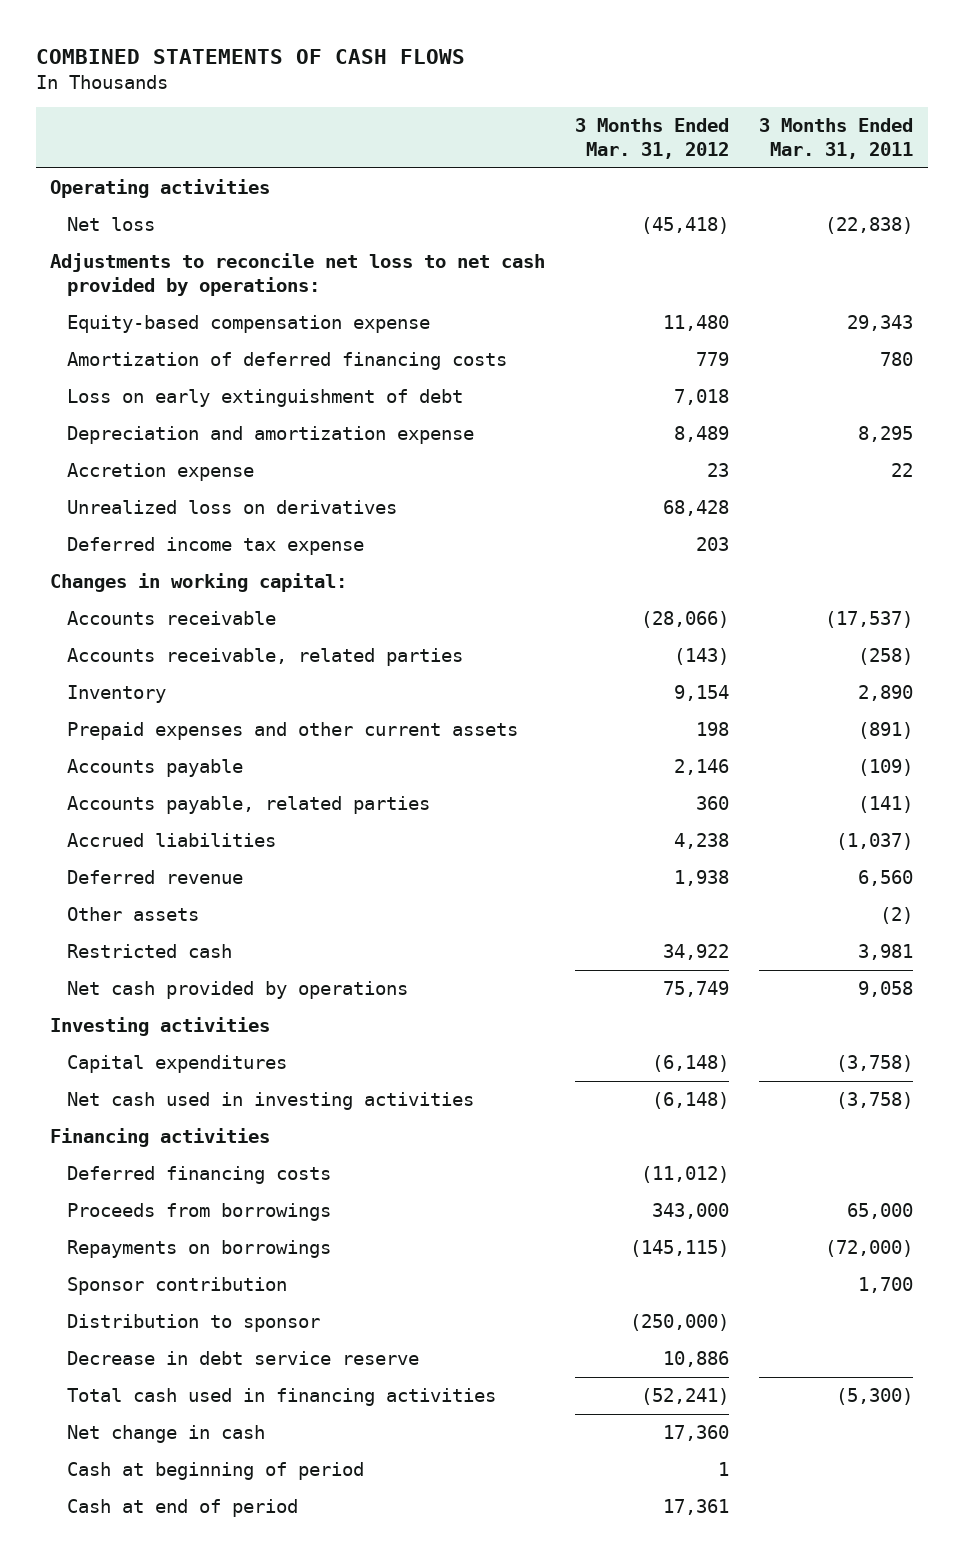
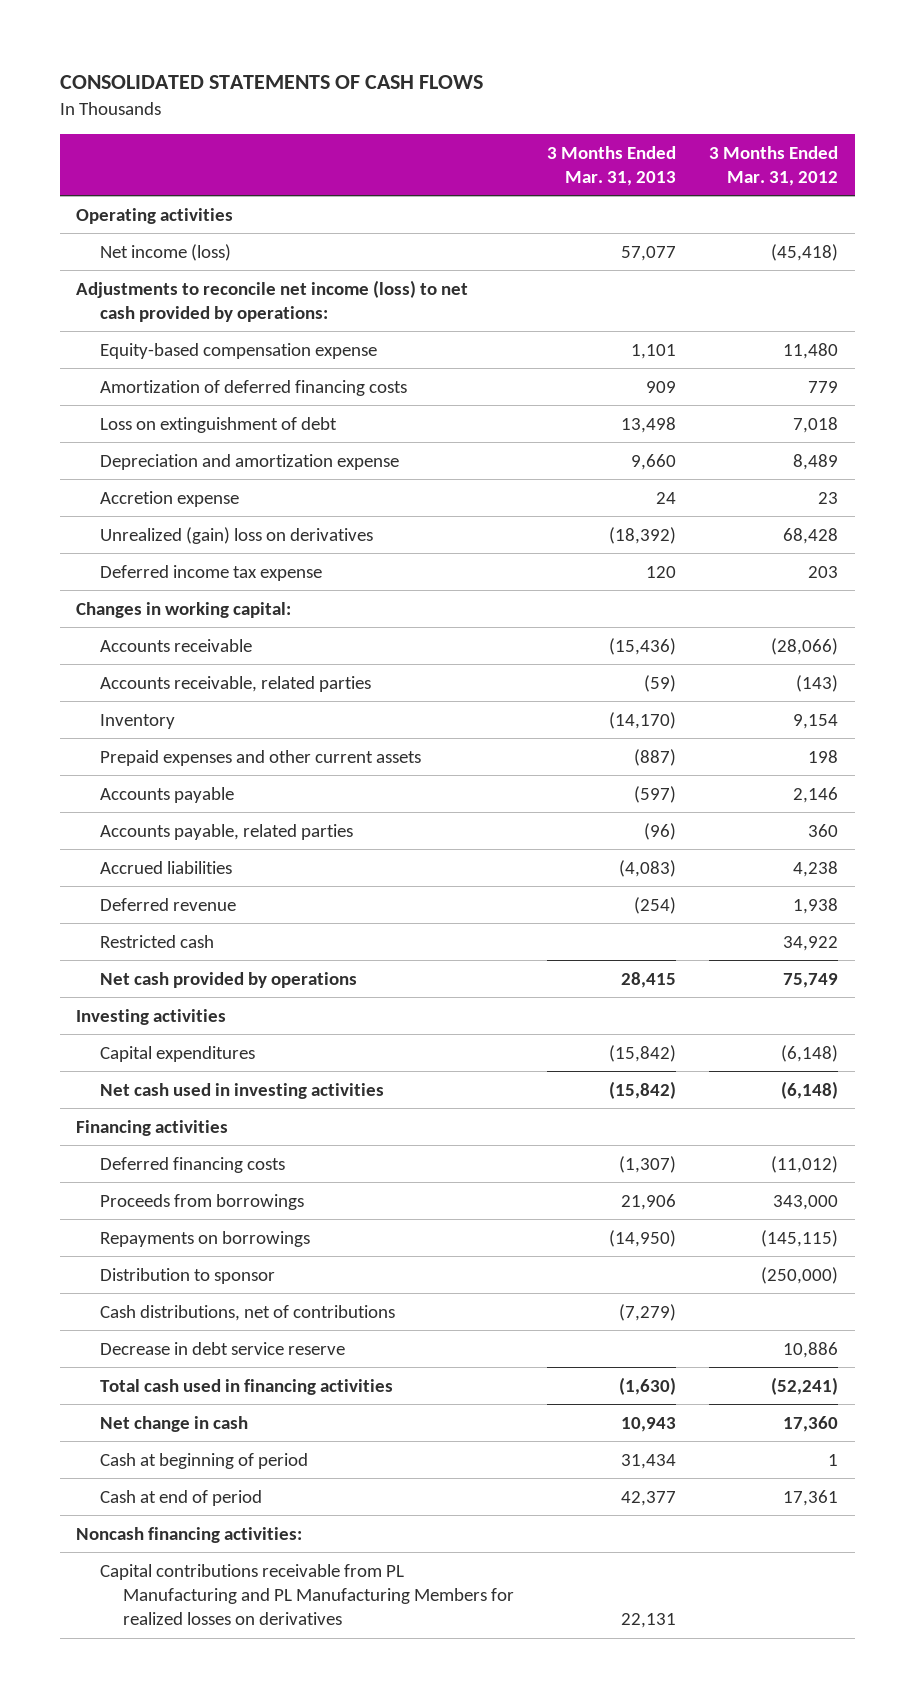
- COMBINED STATEMENTS OF CASH FLOWS
+ CONSOLIDATED STATEMENTS OF CASH FLOWS
- | 3 Months Ended Mar. 31, 2012 | 3 Months Ended Mar. 31, 2011
+ | 3 Months Ended Mar. 31, 2013 | 3 Months Ended Mar. 31, 2012
- Net loss | (45,418) | (22,838)
- Adjustments to reconcile net loss to net cash provided by operations:
+ Net income (loss) | 57,077 | (45,418)
+ Adjustments to reconcile net income (loss) to net cash provided by operations:
- Loss on early extinguishment of debt | 7,018 |
+ Loss on extinguishment of debt | 13,498 | 7,018
- Unrealized loss on derivatives | 68,428 |
+ Unrealized (gain) loss on derivatives | (18,392) | 68,428
- Other assets | | (2)
- Sponsor contribution | | 1,700
+ Cash distributions, net of contributions | (7,279) |
+ Noncash financing activities:
+ Capital contributions receivable from PL Manufacturing and PL Manufacturing Members for realized losses on derivatives | 22,131 |

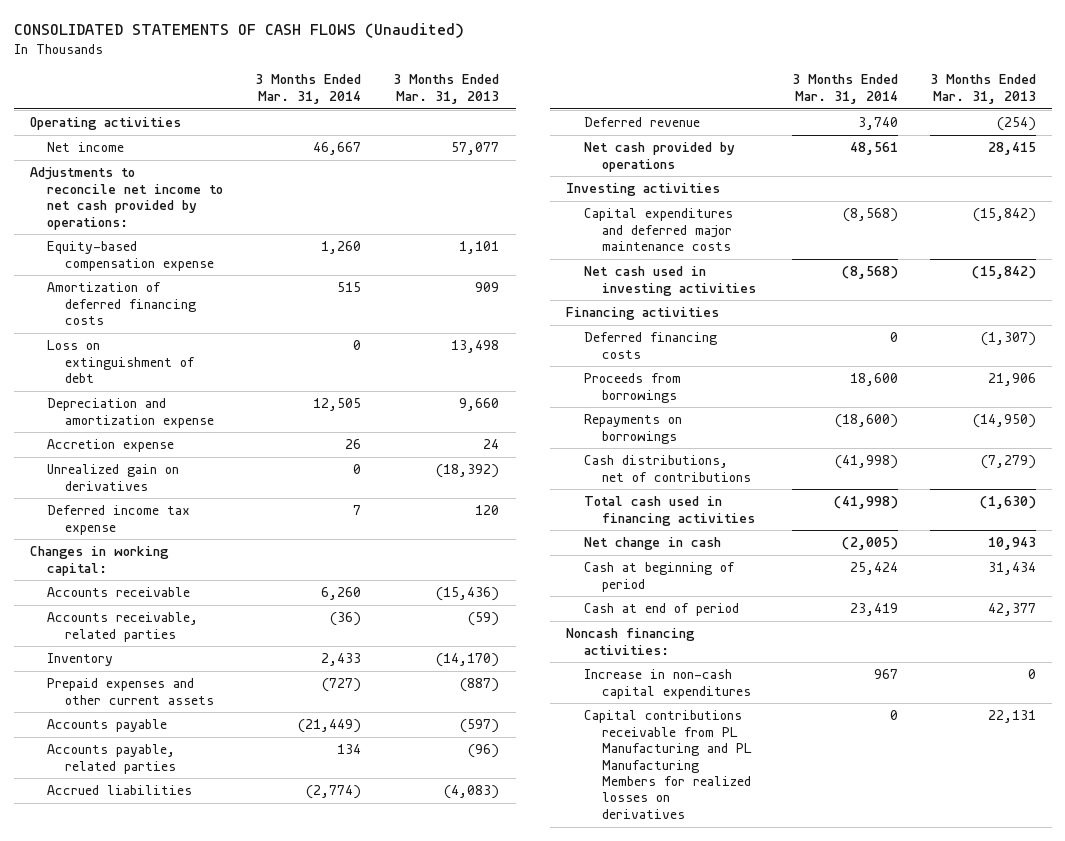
- CONSOLIDATED STATEMENTS OF CASH FLOWS
+ CONSOLIDATED STATEMENTS OF CASH FLOWS (Unaudited)
- | 3 Months Ended Mar. 31, 2013 | 3 Months Ended Mar. 31, 2012
+ | 3 Months Ended Mar. 31, 2014 | 3 Months Ended Mar. 31, 2013
- Net income (loss) | 57,077 | (45,418)
- Adjustments to reconcile net income (loss) to net cash provided by operations:
+ Net income | 46,667 | 57,077
+ Adjustments to reconcile net income to net cash provided by operations:
- Unrealized (gain) loss on derivatives | (18,392) | 68,428
+ Unrealized gain on derivatives | 0 | (18,392)
- Restricted cash | | 34,922
- Capital expenditures | (15,842) | (6,148)
+ Capital expenditures and deferred major maintenance costs | (8,568) | (15,842)
- Distribution to sponsor | | (250,000)
- Decrease in debt service reserve | | 10,886
+ Increase in non-cash capital expenditures | 967 | 0

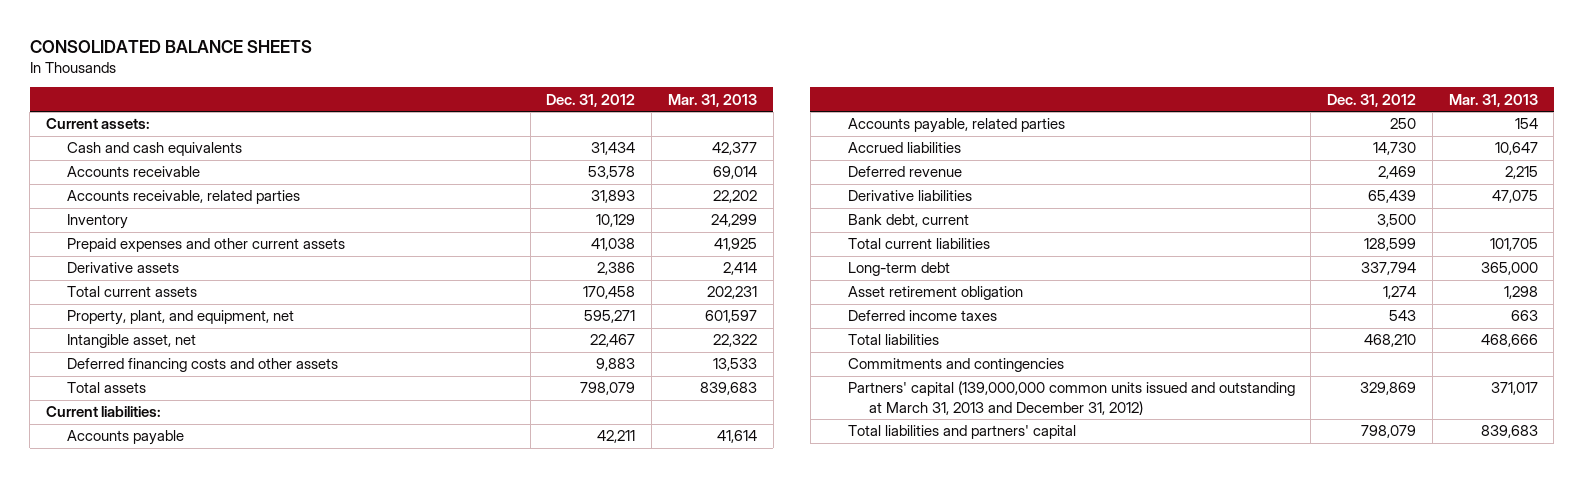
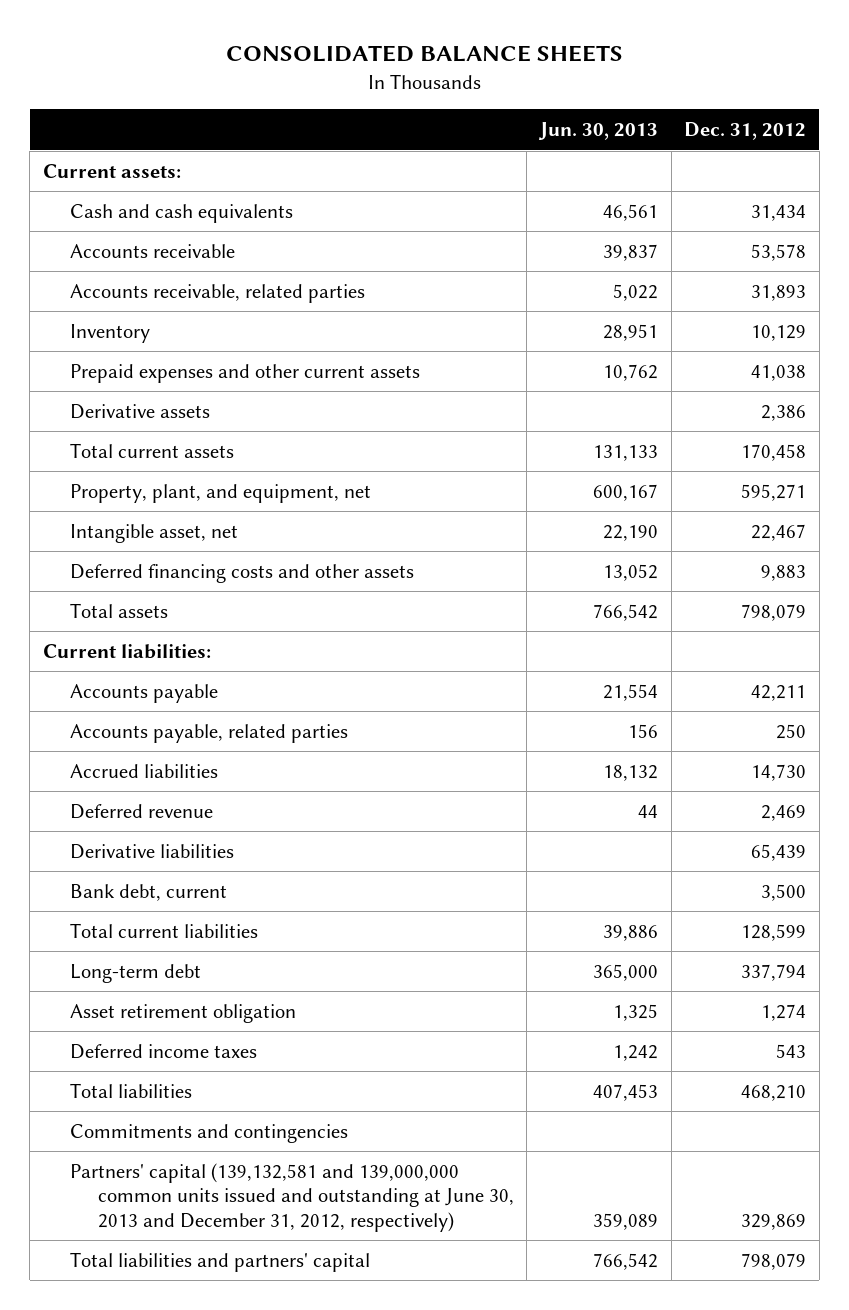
- | Dec. 31, 2012 | Mar. 31, 2013
+ | Jun. 30, 2013 | Dec. 31, 2012
- Partners' capital (139,000,000 common units issued and outstanding at March 31, 2013 and December 31, 2012) | 329,869 | 371,017
+ Partners' capital (139,132,581 and 139,000,000 common units issued and outstanding at June 30, 2013 and December 31, 2012, respectively) | 359,089 | 329,869

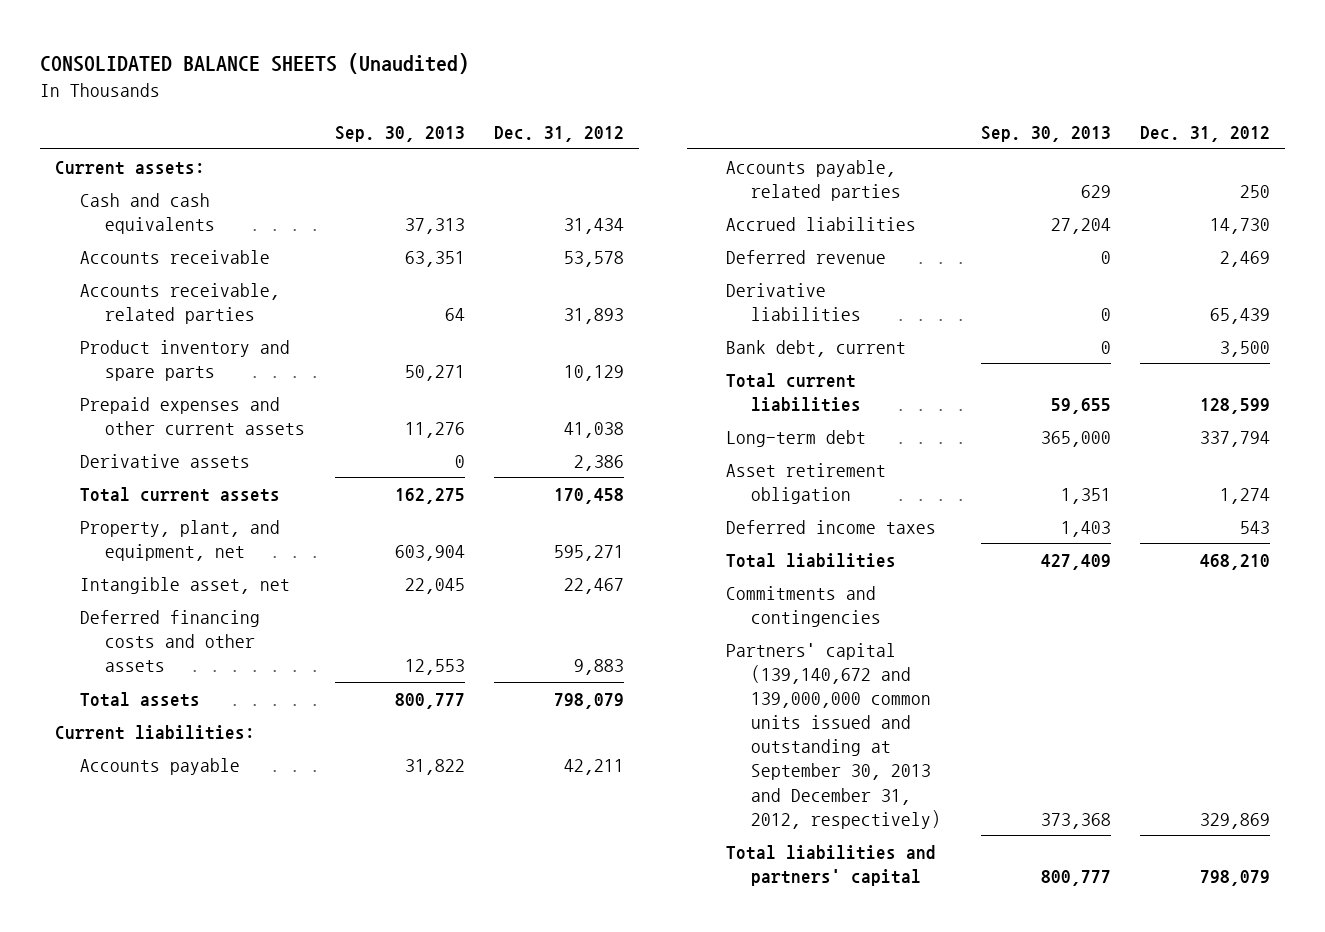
- CONSOLIDATED BALANCE SHEETS
+ CONSOLIDATED BALANCE SHEETS (Unaudited)
- | Jun. 30, 2013 | Dec. 31, 2012
+ | Sep. 30, 2013 | Dec. 31, 2012
- Inventory | 28,951 | 10,129
+ Product inventory and spare parts | 50,271 | 10,129
- Partners' capital (139,132,581 and 139,000,000 common units issued and outstanding at June 30, 2013 and December 31, 2012, respectively) | 359,089 | 329,869
+ Partners' capital (139,140,672 and 139,000,000 common units issued and outstanding at September 30, 2013 and December 31, 2012, respectively) | 373,368 | 329,869

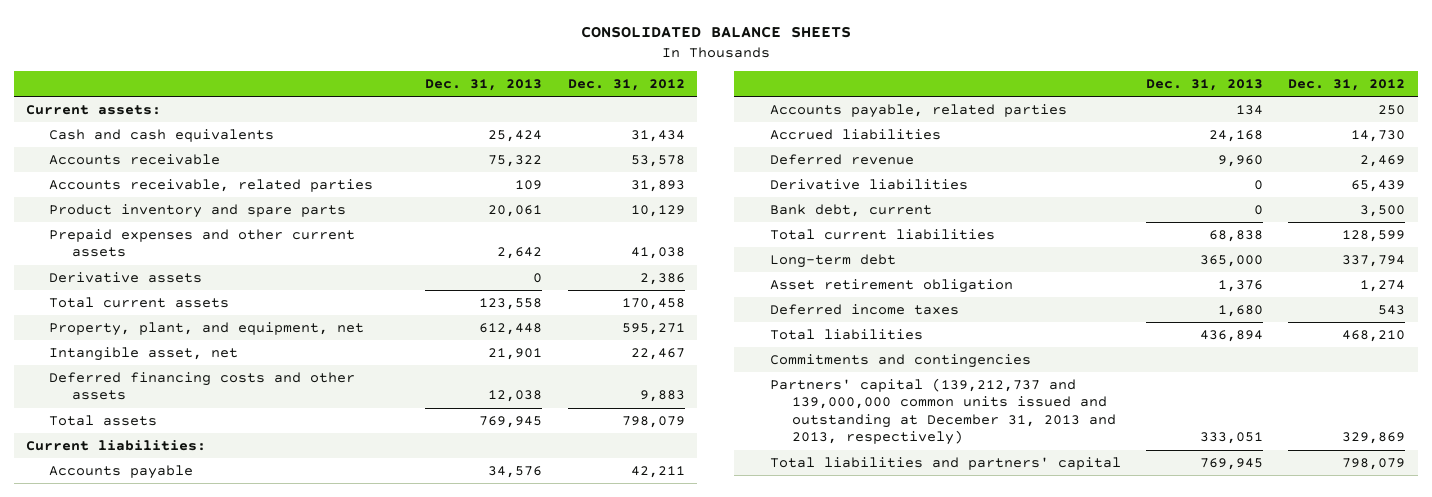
- CONSOLIDATED BALANCE SHEETS (Unaudited)
+ CONSOLIDATED BALANCE SHEETS
- | Sep. 30, 2013 | Dec. 31, 2012
+ | Dec. 31, 2013 | Dec. 31, 2012
- Partners' capital (139,140,672 and 139,000,000 common units issued and outstanding at September 30, 2013 and December 31, 2012, respectively) | 373,368 | 329,869
+ Partners' capital (139,212,737 and 139,000,000 common units issued and outstanding at December 31, 2013 and 2013, respectively) | 333,051 | 329,869

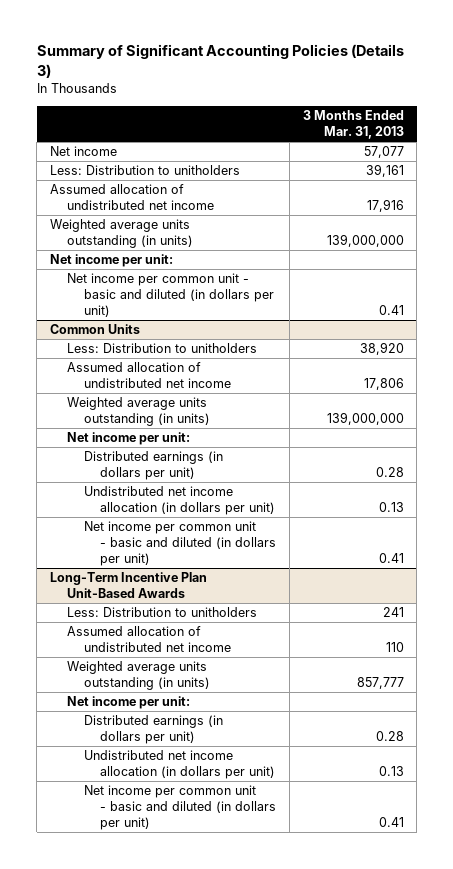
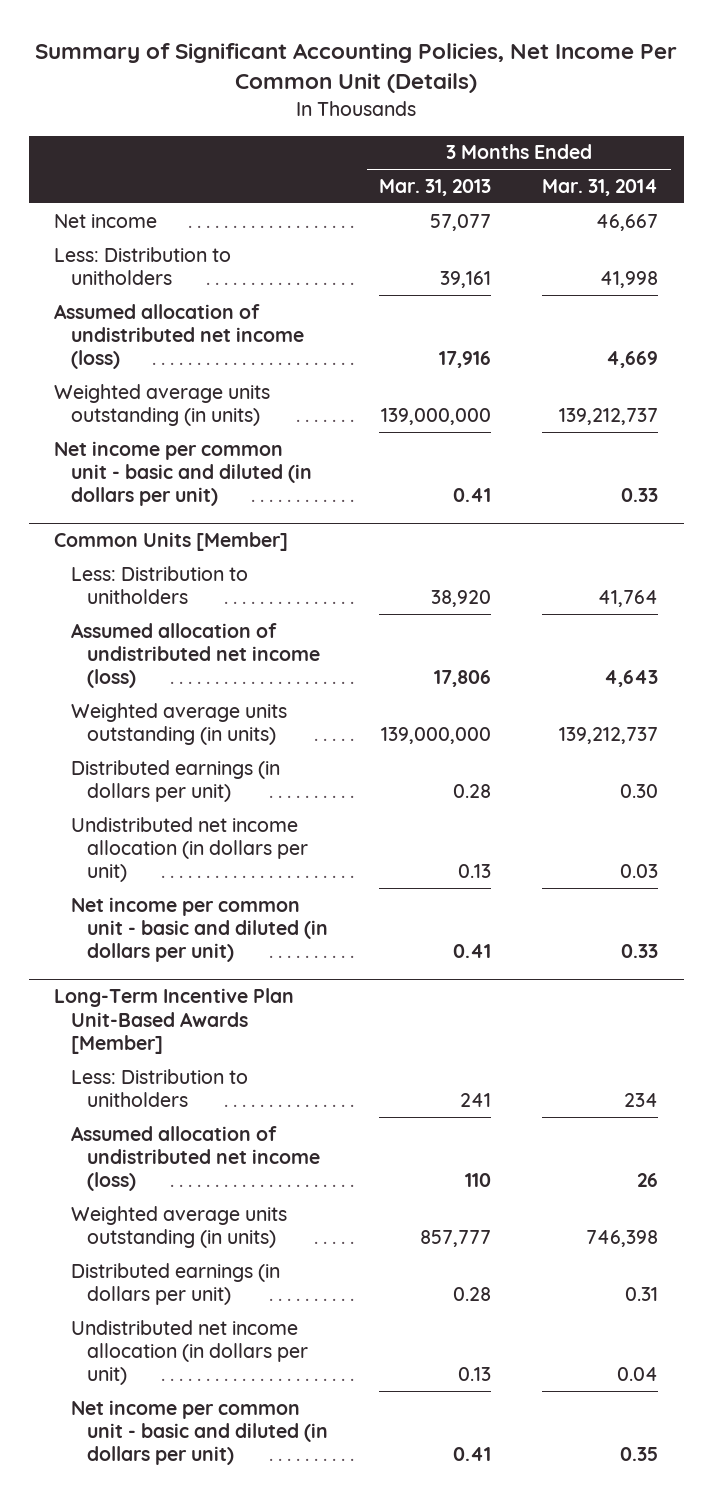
- Summary of Significant Accounting Policies (Details 3)
+ Summary of Significant Accounting Policies, Net Income Per Common Unit (Details)
- | 3 Months Ended Mar. 31, 2013
+ | 3 Months Ended Mar. 31, 2013 | 3 Months Ended Mar. 31, 2014
- Assumed allocation of undistributed net income | 17,916
+ Assumed allocation of undistributed net income (loss) | 17,916 | 4,669
- Net income per unit:
- Common Units
+ Common Units [Member]
- Assumed allocation of undistributed net income | 17,806
+ Assumed allocation of undistributed net income (loss) | 17,806 | 4,643
- Net income per unit:
- Long-Term Incentive Plan Unit-Based Awards
+ Long-Term Incentive Plan Unit-Based Awards [Member]
- Assumed allocation of undistributed net income | 110
+ Assumed allocation of undistributed net income (loss) | 110 | 26
- Net income per unit:

